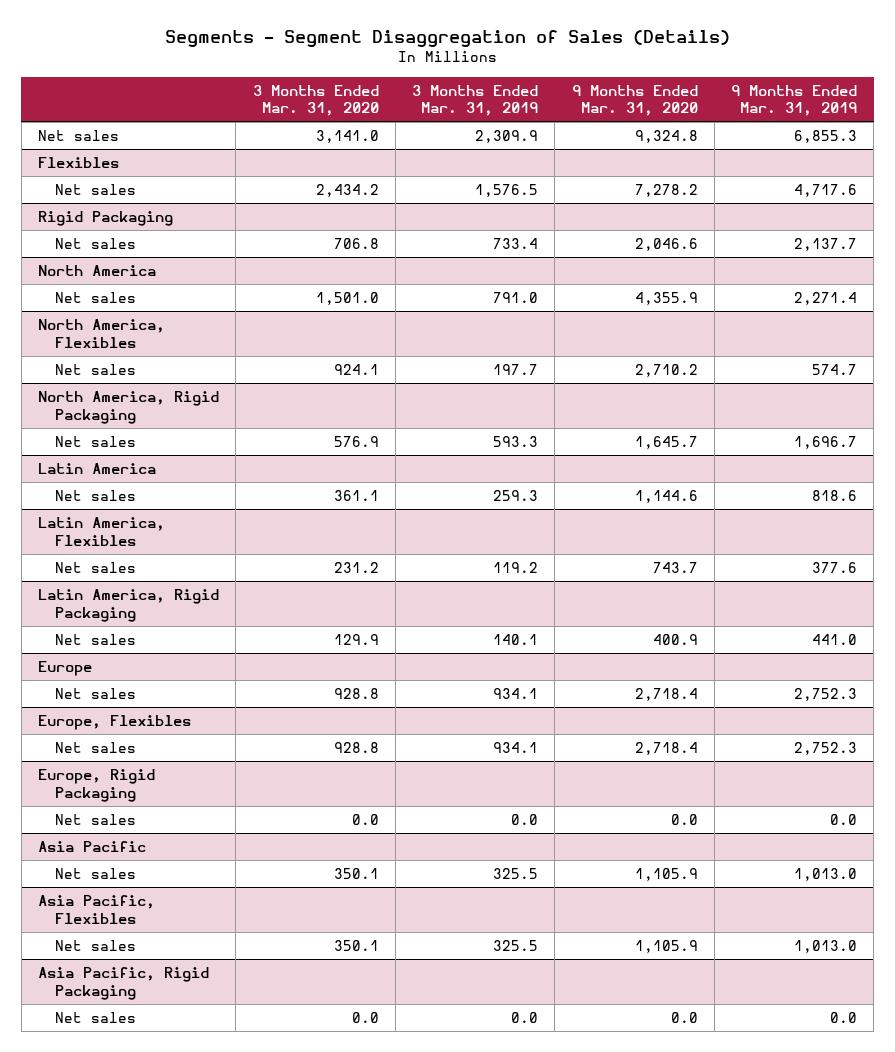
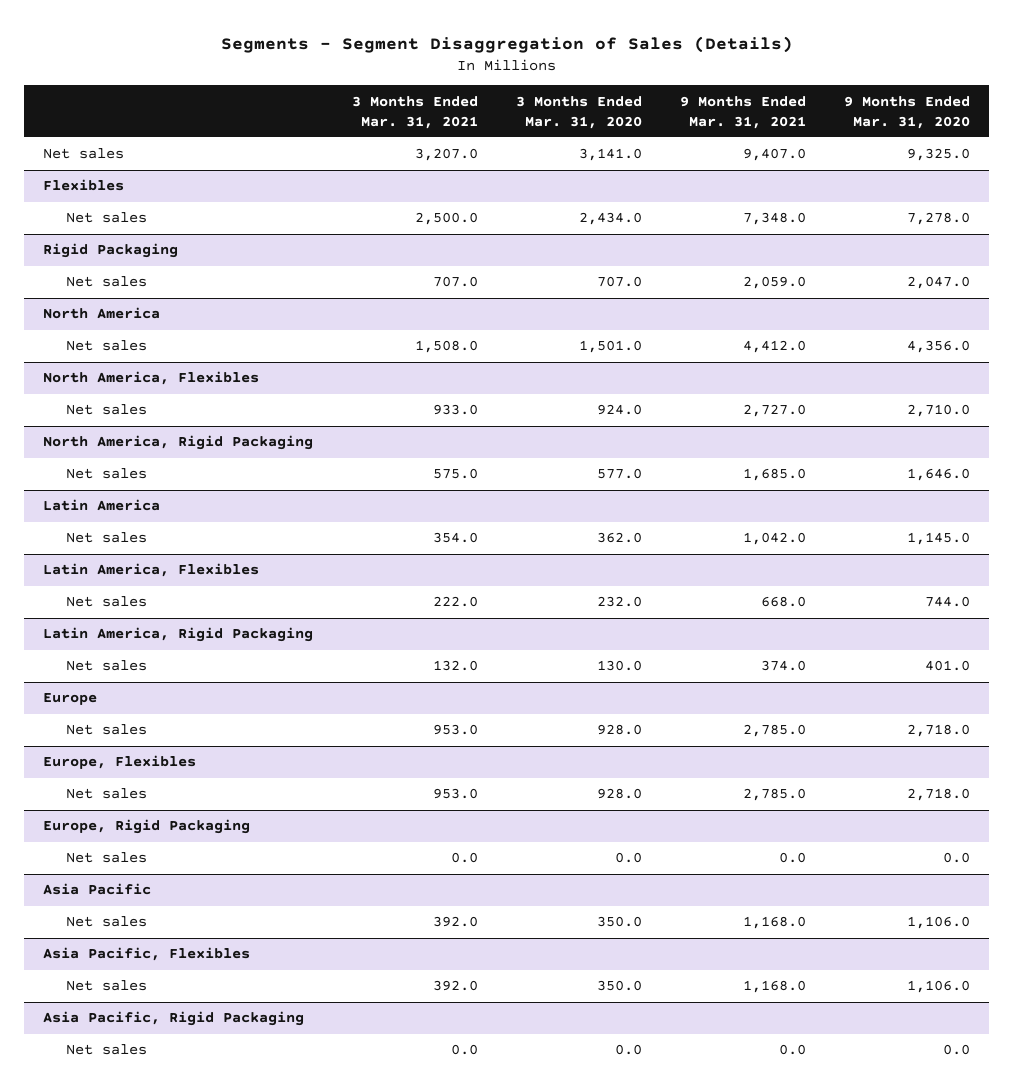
- | 3 Months Ended Mar. 31, 2020 | 3 Months Ended Mar. 31, 2019 | 9 Months Ended Mar. 31, 2020 | 9 Months Ended Mar. 31, 2019
+ | 3 Months Ended Mar. 31, 2021 | 3 Months Ended Mar. 31, 2020 | 9 Months Ended Mar. 31, 2021 | 9 Months Ended Mar. 31, 2020
- Net sales | 3,141.0 | 2,309.9 | 9,324.8 | 6,855.3
+ Net sales | 3,207.0 | 3,141.0 | 9,407.0 | 9,325.0
@ Flexibles
- Net sales | 2,434.2 | 1,576.5 | 7,278.2 | 4,717.6
+ Net sales | 2,500.0 | 2,434.0 | 7,348.0 | 7,278.0
@ Rigid Packaging
- Net sales | 706.8 | 733.4 | 2,046.6 | 2,137.7
+ Net sales | 707.0 | 707.0 | 2,059.0 | 2,047.0
@ North America
- Net sales | 1,501.0 | 791.0 | 4,355.9 | 2,271.4
+ Net sales | 1,508.0 | 1,501.0 | 4,412.0 | 4,356.0
@ North America, Flexibles
- Net sales | 924.1 | 197.7 | 2,710.2 | 574.7
+ Net sales | 933.0 | 924.0 | 2,727.0 | 2,710.0
@ North America, Rigid Packaging
- Net sales | 576.9 | 593.3 | 1,645.7 | 1,696.7
+ Net sales | 575.0 | 577.0 | 1,685.0 | 1,646.0
@ Latin America
- Net sales | 361.1 | 259.3 | 1,144.6 | 818.6
+ Net sales | 354.0 | 362.0 | 1,042.0 | 1,145.0
@ Latin America, Flexibles
- Net sales | 231.2 | 119.2 | 743.7 | 377.6
+ Net sales | 222.0 | 232.0 | 668.0 | 744.0
@ Latin America, Rigid Packaging
- Net sales | 129.9 | 140.1 | 400.9 | 441.0
+ Net sales | 132.0 | 130.0 | 374.0 | 401.0
@ Europe
- Net sales | 928.8 | 934.1 | 2,718.4 | 2,752.3
+ Net sales | 953.0 | 928.0 | 2,785.0 | 2,718.0
@ Europe, Flexibles
- Net sales | 928.8 | 934.1 | 2,718.4 | 2,752.3
+ Net sales | 953.0 | 928.0 | 2,785.0 | 2,718.0
@ Asia Pacific
- Net sales | 350.1 | 325.5 | 1,105.9 | 1,013.0
+ Net sales | 392.0 | 350.0 | 1,168.0 | 1,106.0
@ Asia Pacific, Flexibles
- Net sales | 350.1 | 325.5 | 1,105.9 | 1,013.0
+ Net sales | 392.0 | 350.0 | 1,168.0 | 1,106.0

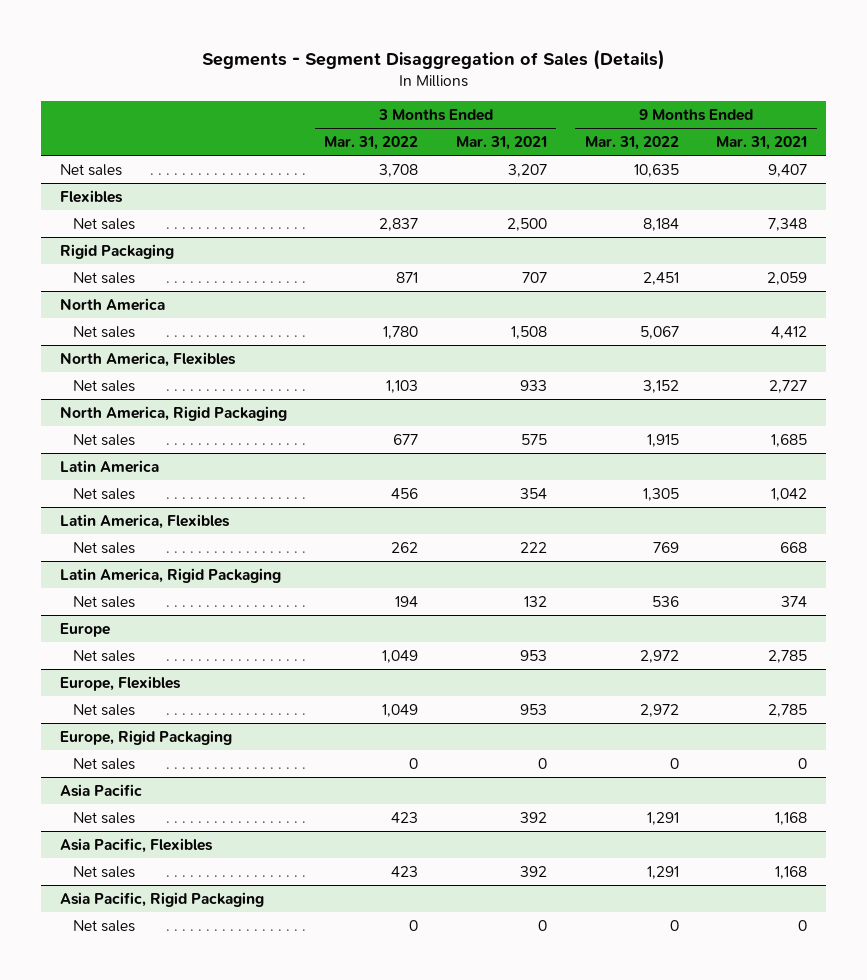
- | 3 Months Ended Mar. 31, 2021 | 3 Months Ended Mar. 31, 2020 | 9 Months Ended Mar. 31, 2021 | 9 Months Ended Mar. 31, 2020
+ | 3 Months Ended Mar. 31, 2022 | 3 Months Ended Mar. 31, 2021 | 9 Months Ended Mar. 31, 2022 | 9 Months Ended Mar. 31, 2021
- Net sales | 3,207.0 | 3,141.0 | 9,407.0 | 9,325.0
+ Net sales | 3,708 | 3,207 | 10,635 | 9,407
@ Flexibles
- Net sales | 2,500.0 | 2,434.0 | 7,348.0 | 7,278.0
+ Net sales | 2,837 | 2,500 | 8,184 | 7,348
@ Rigid Packaging
- Net sales | 707.0 | 707.0 | 2,059.0 | 2,047.0
+ Net sales | 871 | 707 | 2,451 | 2,059
@ North America
- Net sales | 1,508.0 | 1,501.0 | 4,412.0 | 4,356.0
+ Net sales | 1,780 | 1,508 | 5,067 | 4,412
@ North America, Flexibles
- Net sales | 933.0 | 924.0 | 2,727.0 | 2,710.0
+ Net sales | 1,103 | 933 | 3,152 | 2,727
@ North America, Rigid Packaging
- Net sales | 575.0 | 577.0 | 1,685.0 | 1,646.0
+ Net sales | 677 | 575 | 1,915 | 1,685
@ Latin America
- Net sales | 354.0 | 362.0 | 1,042.0 | 1,145.0
+ Net sales | 456 | 354 | 1,305 | 1,042
@ Latin America, Flexibles
- Net sales | 222.0 | 232.0 | 668.0 | 744.0
+ Net sales | 262 | 222 | 769 | 668
@ Latin America, Rigid Packaging
- Net sales | 132.0 | 130.0 | 374.0 | 401.0
+ Net sales | 194 | 132 | 536 | 374
@ Europe
- Net sales | 953.0 | 928.0 | 2,785.0 | 2,718.0
+ Net sales | 1,049 | 953 | 2,972 | 2,785
@ Europe, Flexibles
- Net sales | 953.0 | 928.0 | 2,785.0 | 2,718.0
+ Net sales | 1,049 | 953 | 2,972 | 2,785
@ Europe, Rigid Packaging
- Net sales | 0.0 | 0.0 | 0.0 | 0.0
+ Net sales | 0 | 0 | 0 | 0
@ Asia Pacific
- Net sales | 392.0 | 350.0 | 1,168.0 | 1,106.0
+ Net sales | 423 | 392 | 1,291 | 1,168
@ Asia Pacific, Flexibles
- Net sales | 392.0 | 350.0 | 1,168.0 | 1,106.0
+ Net sales | 423 | 392 | 1,291 | 1,168
@ Asia Pacific, Rigid Packaging
- Net sales | 0.0 | 0.0 | 0.0 | 0.0
+ Net sales | 0 | 0 | 0 | 0

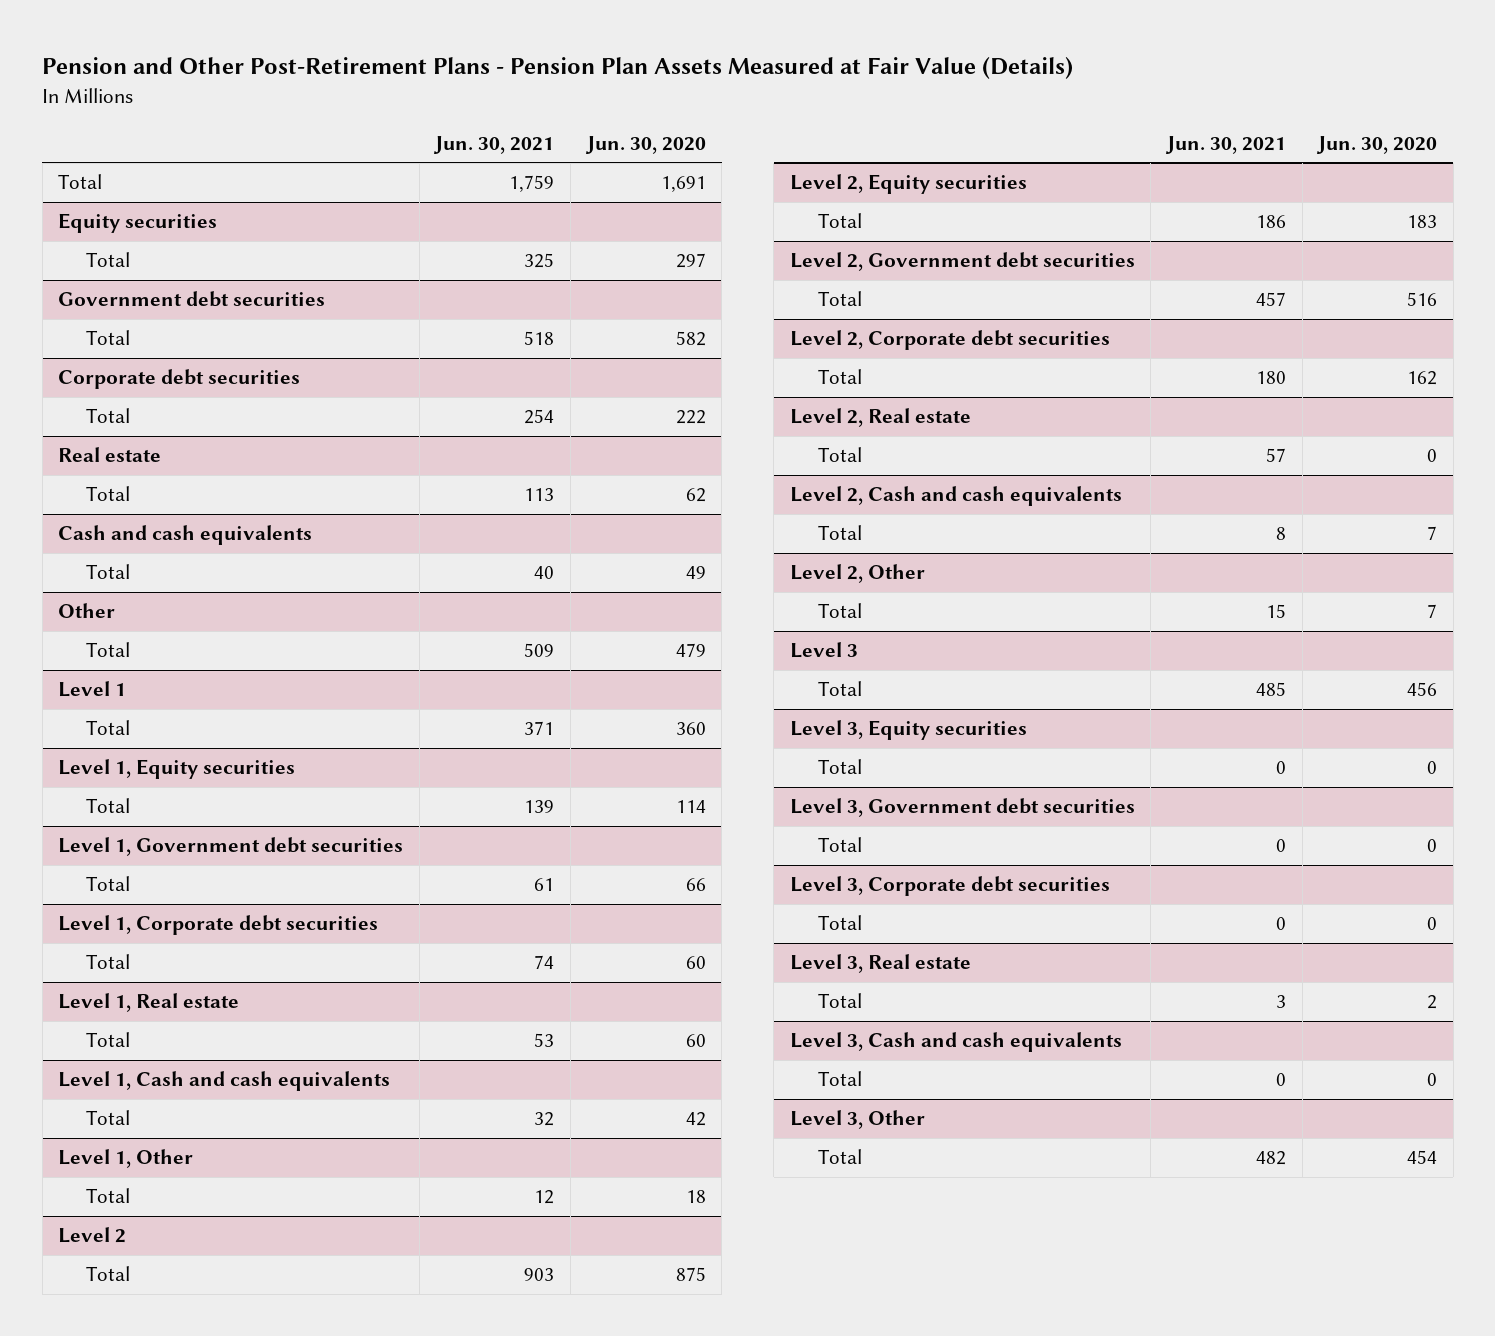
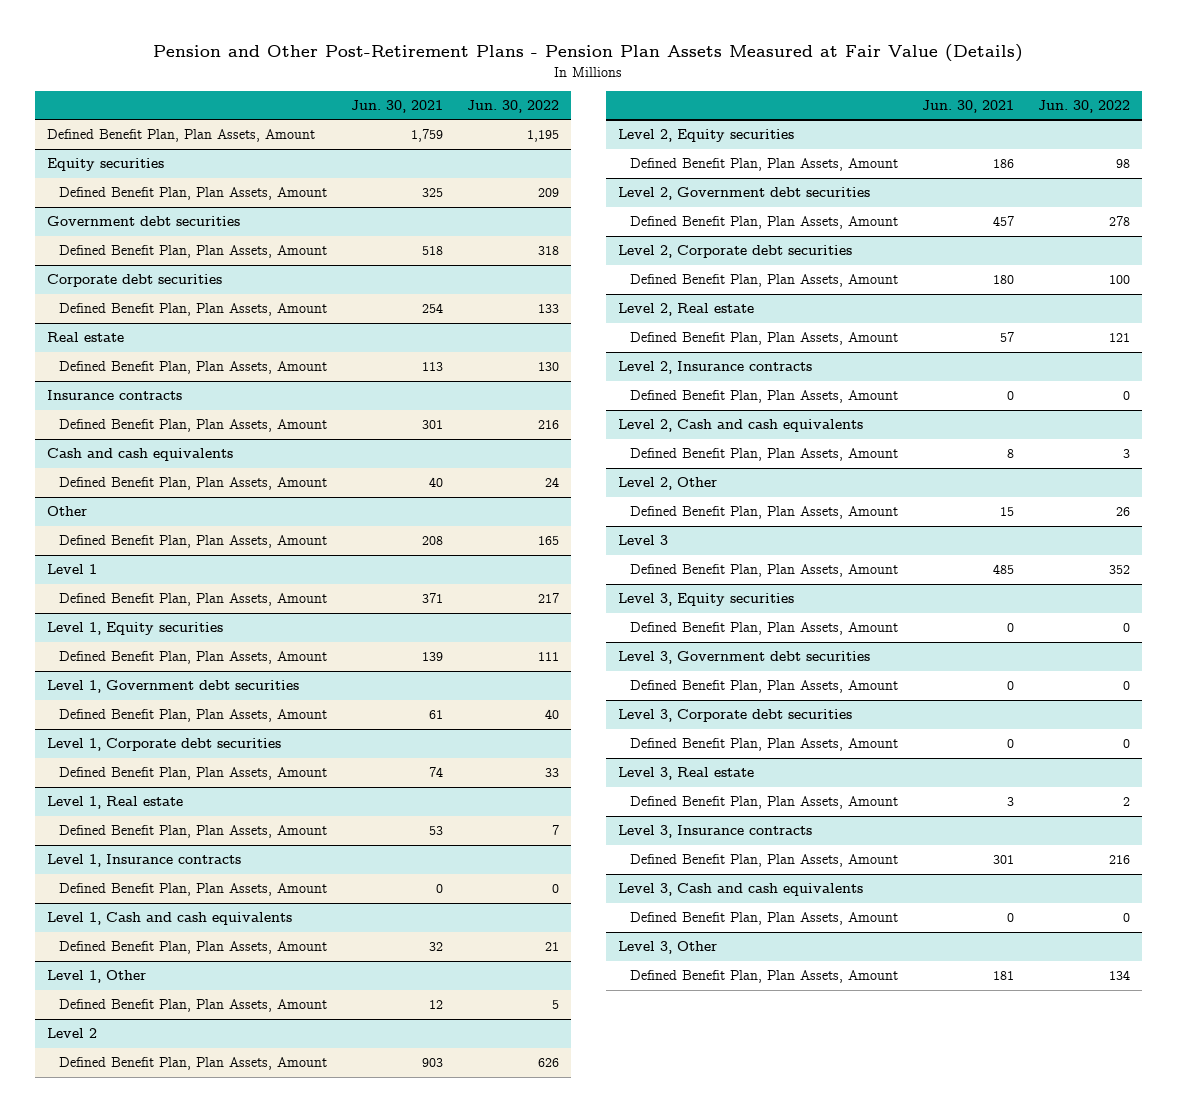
- | Jun. 30, 2021 | Jun. 30, 2020
+ | Jun. 30, 2021 | Jun. 30, 2022
- Total | 1,759 | 1,691
+ Defined Benefit Plan, Plan Assets, Amount | 1,759 | 1,195
@ Equity securities
- Total | 325 | 297
+ Defined Benefit Plan, Plan Assets, Amount | 325 | 209
@ Government debt securities
- Total | 518 | 582
+ Defined Benefit Plan, Plan Assets, Amount | 518 | 318
@ Corporate debt securities
- Total | 254 | 222
+ Defined Benefit Plan, Plan Assets, Amount | 254 | 133
@ Real estate
- Total | 113 | 62
+ Defined Benefit Plan, Plan Assets, Amount | 113 | 130
+ Insurance contracts
+ Defined Benefit Plan, Plan Assets, Amount | 301 | 216
@ Cash and cash equivalents
- Total | 40 | 49
+ Defined Benefit Plan, Plan Assets, Amount | 40 | 24
@ Other
- Total | 509 | 479
+ Defined Benefit Plan, Plan Assets, Amount | 208 | 165
@ Level 1
- Total | 371 | 360
+ Defined Benefit Plan, Plan Assets, Amount | 371 | 217
@ Level 1, Equity securities
- Total | 139 | 114
+ Defined Benefit Plan, Plan Assets, Amount | 139 | 111
@ Level 1, Government debt securities
- Total | 61 | 66
+ Defined Benefit Plan, Plan Assets, Amount | 61 | 40
@ Level 1, Corporate debt securities
- Total | 74 | 60
+ Defined Benefit Plan, Plan Assets, Amount | 74 | 33
@ Level 1, Real estate
- Total | 53 | 60
+ Defined Benefit Plan, Plan Assets, Amount | 53 | 7
+ Level 1, Insurance contracts
+ Defined Benefit Plan, Plan Assets, Amount | 0 | 0
@ Level 1, Cash and cash equivalents
- Total | 32 | 42
+ Defined Benefit Plan, Plan Assets, Amount | 32 | 21
@ Level 1, Other
- Total | 12 | 18
+ Defined Benefit Plan, Plan Assets, Amount | 12 | 5
@ Level 2
- Total | 903 | 875
+ Defined Benefit Plan, Plan Assets, Amount | 903 | 626
@ Level 2, Equity securities
- Total | 186 | 183
+ Defined Benefit Plan, Plan Assets, Amount | 186 | 98
@ Level 2, Government debt securities
- Total | 457 | 516
+ Defined Benefit Plan, Plan Assets, Amount | 457 | 278
@ Level 2, Corporate debt securities
- Total | 180 | 162
+ Defined Benefit Plan, Plan Assets, Amount | 180 | 100
@ Level 2, Real estate
- Total | 57 | 0
+ Defined Benefit Plan, Plan Assets, Amount | 57 | 121
+ Level 2, Insurance contracts
+ Defined Benefit Plan, Plan Assets, Amount | 0 | 0
@ Level 2, Cash and cash equivalents
- Total | 8 | 7
+ Defined Benefit Plan, Plan Assets, Amount | 8 | 3
@ Level 2, Other
- Total | 15 | 7
+ Defined Benefit Plan, Plan Assets, Amount | 15 | 26
@ Level 3
- Total | 485 | 456
+ Defined Benefit Plan, Plan Assets, Amount | 485 | 352
@ Level 3, Equity securities
- Total | 0 | 0
+ Defined Benefit Plan, Plan Assets, Amount | 0 | 0
@ Level 3, Government debt securities
- Total | 0 | 0
+ Defined Benefit Plan, Plan Assets, Amount | 0 | 0
@ Level 3, Corporate debt securities
- Total | 0 | 0
+ Defined Benefit Plan, Plan Assets, Amount | 0 | 0
@ Level 3, Real estate
- Total | 3 | 2
+ Defined Benefit Plan, Plan Assets, Amount | 3 | 2
+ Level 3, Insurance contracts
+ Defined Benefit Plan, Plan Assets, Amount | 301 | 216
@ Level 3, Cash and cash equivalents
- Total | 0 | 0
+ Defined Benefit Plan, Plan Assets, Amount | 0 | 0
@ Level 3, Other
- Total | 482 | 454
+ Defined Benefit Plan, Plan Assets, Amount | 181 | 134

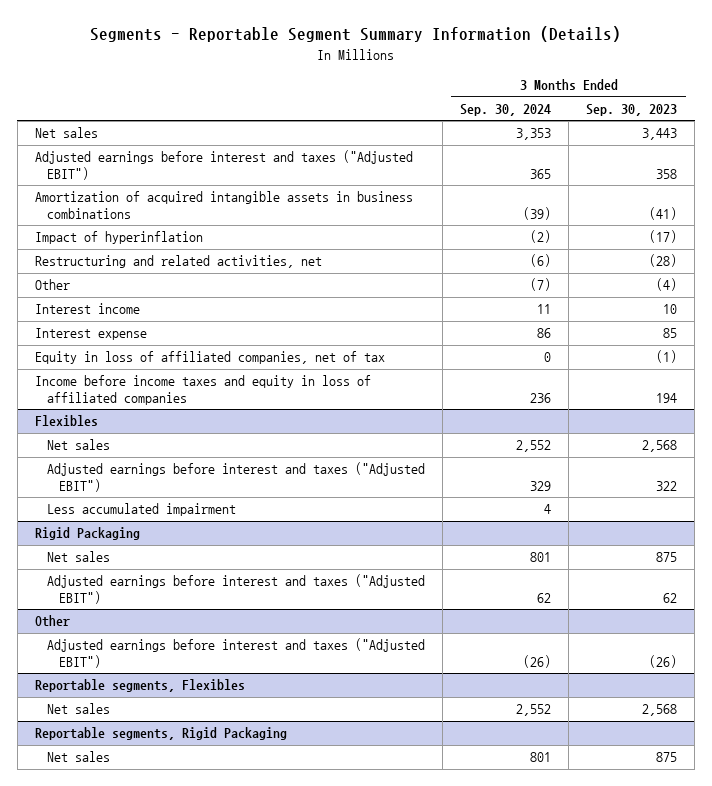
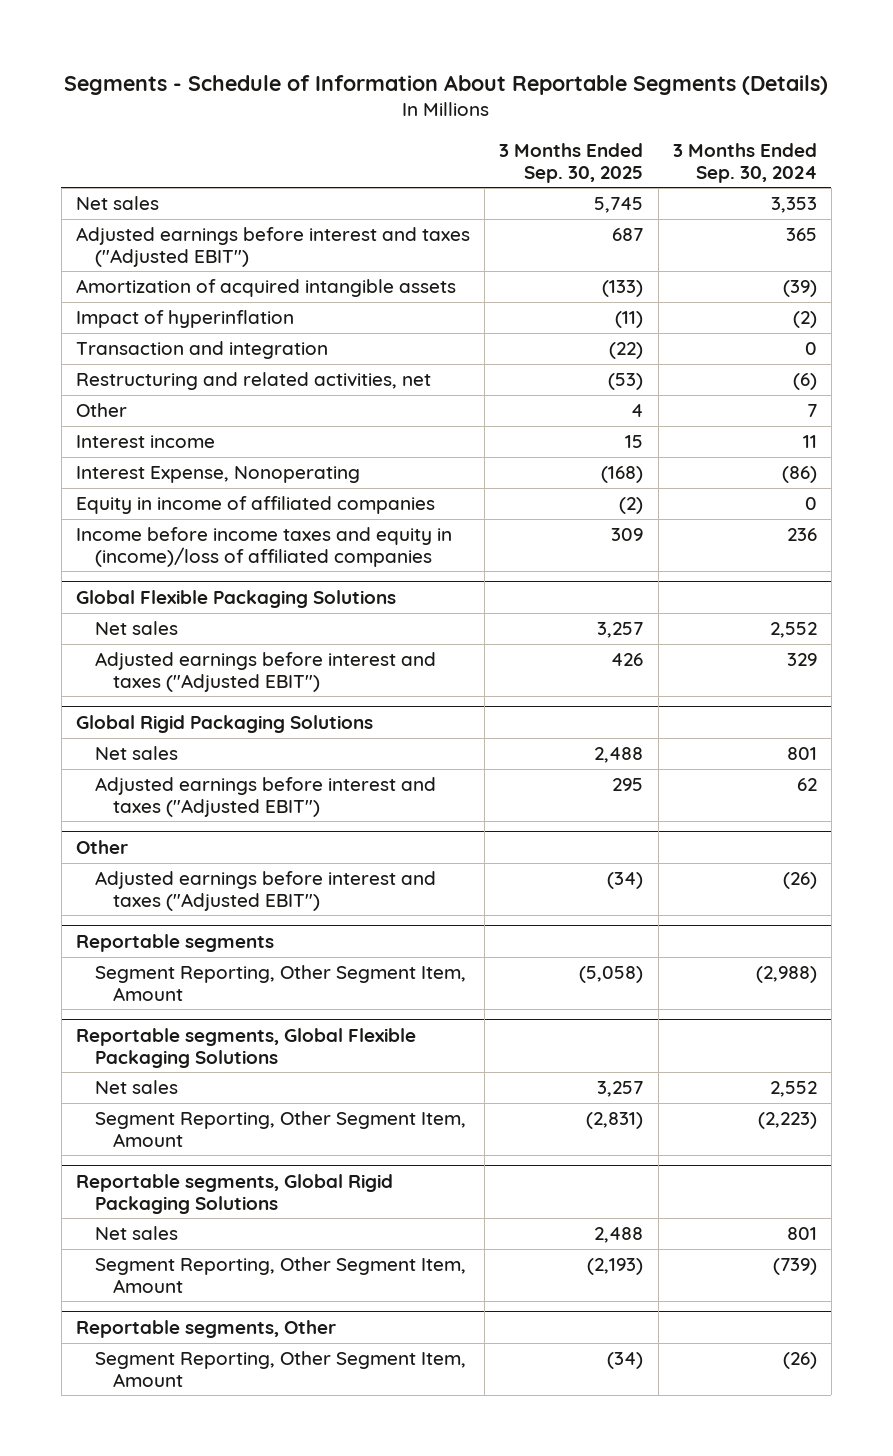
- Segments - Reportable Segment Summary Information (Details)
+ Segments - Schedule of Information About Reportable Segments (Details)
- | 3 Months Ended Sep. 30, 2024 | 3 Months Ended Sep. 30, 2023
+ | 3 Months Ended Sep. 30, 2025 | 3 Months Ended Sep. 30, 2024
- Amortization of acquired intangible assets in business combinations | (39) | (41)
+ Amortization of acquired intangible assets | (133) | (39)
+ Transaction and integration | (22) | 0
- Other | (7) | (4)
+ Other | 4 | 7
- Interest expense | 86 | 85
- Equity in loss of affiliated companies, net of tax | 0 | (1)
- Income before income taxes and equity in loss of affiliated companies | 236 | 194
- Flexibles
+ Interest Expense, Nonoperating | (168) | (86)
+ Equity in income of affiliated companies | (2) | 0
+ Income before income taxes and equity in (income)/loss of affiliated companies | 309 | 236
+ Global Flexible Packaging Solutions
- Less accumulated impairment | 4 |
- Rigid Packaging
+ Global Rigid Packaging Solutions
- Reportable segments, Flexibles
+ Reportable segments
+ Segment Reporting, Other Segment Item, Amount | (5,058) | (2,988)
+ Reportable segments, Global Flexible Packaging Solutions
- Reportable segments, Rigid Packaging
+ Segment Reporting, Other Segment Item, Amount | (2,831) | (2,223)
+ Reportable segments, Global Rigid Packaging Solutions
+ Segment Reporting, Other Segment Item, Amount | (2,193) | (739)
+ Reportable segments, Other
+ Segment Reporting, Other Segment Item, Amount | (34) | (26)

